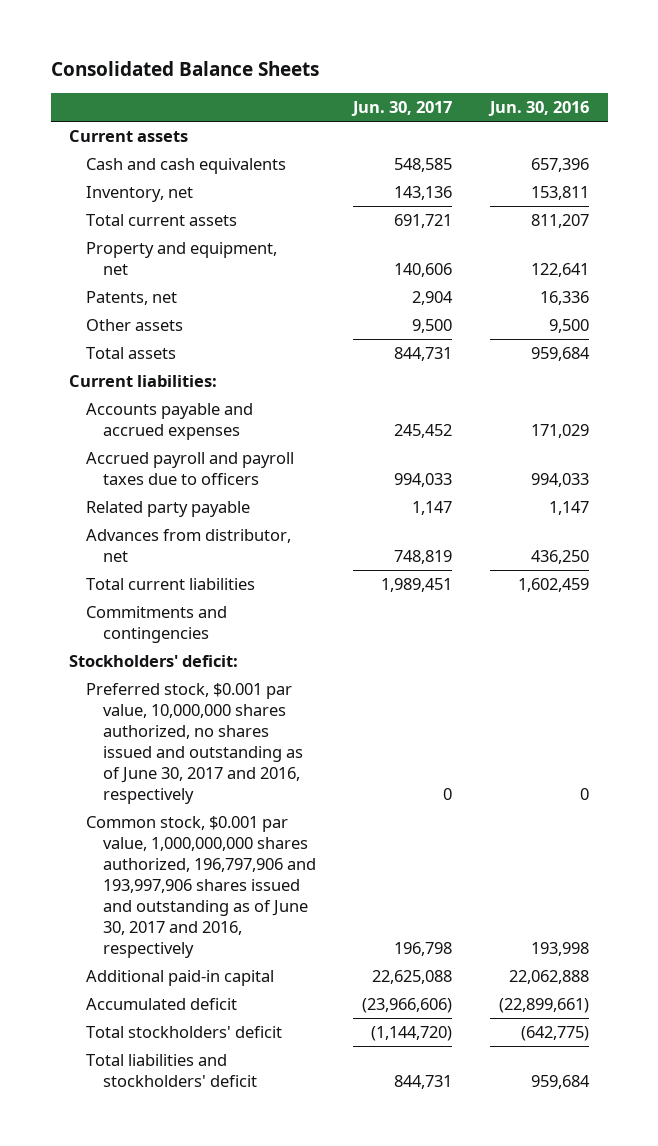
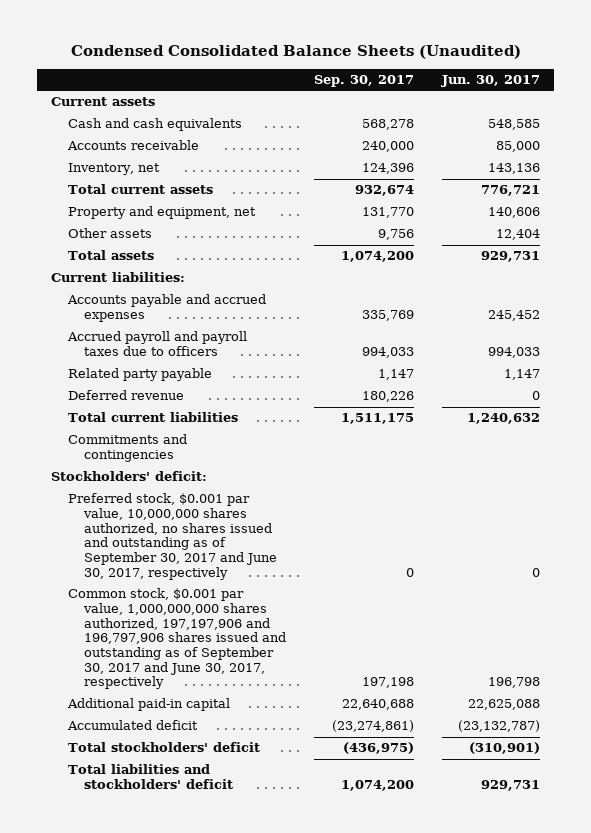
- Consolidated Balance Sheets
+ Condensed Consolidated Balance Sheets (Unaudited)
- | Jun. 30, 2017 | Jun. 30, 2016
+ | Sep. 30, 2017 | Jun. 30, 2017
+ Accounts receivable | 240,000 | 85,000
- Total current assets | 691,721 | 811,207
+ Total current assets | 932,674 | 776,721
- Patents, net | 2,904 | 16,336
- Other assets | 9,500 | 9,500
- Total assets | 844,731 | 959,684
+ Other assets | 9,756 | 12,404
+ Total assets | 1,074,200 | 929,731
- Advances from distributor, net | 748,819 | 436,250
- Total current liabilities | 1,989,451 | 1,602,459
+ Deferred revenue | 180,226 | 0
+ Total current liabilities | 1,511,175 | 1,240,632
- Preferred stock, $0.001 par value, 10,000,000 shares authorized, no shares issued and outstanding as of June 30, 2017 and 2016, respectively | 0 | 0
- Common stock, $0.001 par value, 1,000,000,000 shares authorized, 196,797,906 and 193,997,906 shares issued and outstanding as of June 30, 2017 and 2016, respectively | 196,798 | 193,998
+ Preferred stock, $0.001 par value, 10,000,000 shares authorized, no shares issued and outstanding as of September 30, 2017 and June 30, 2017, respectively | 0 | 0
+ Common stock, $0.001 par value, 1,000,000,000 shares authorized, 197,197,906 and 196,797,906 shares issued and outstanding as of September 30, 2017 and June 30, 2017, respectively | 197,198 | 196,798
- Accumulated deficit | (23,966,606) | (22,899,661)
- Total stockholders' deficit | (1,144,720) | (642,775)
- Total liabilities and stockholders' deficit | 844,731 | 959,684
+ Accumulated deficit | (23,274,861) | (23,132,787)
+ Total stockholders' deficit | (436,975) | (310,901)
+ Total liabilities and stockholders' deficit | 1,074,200 | 929,731

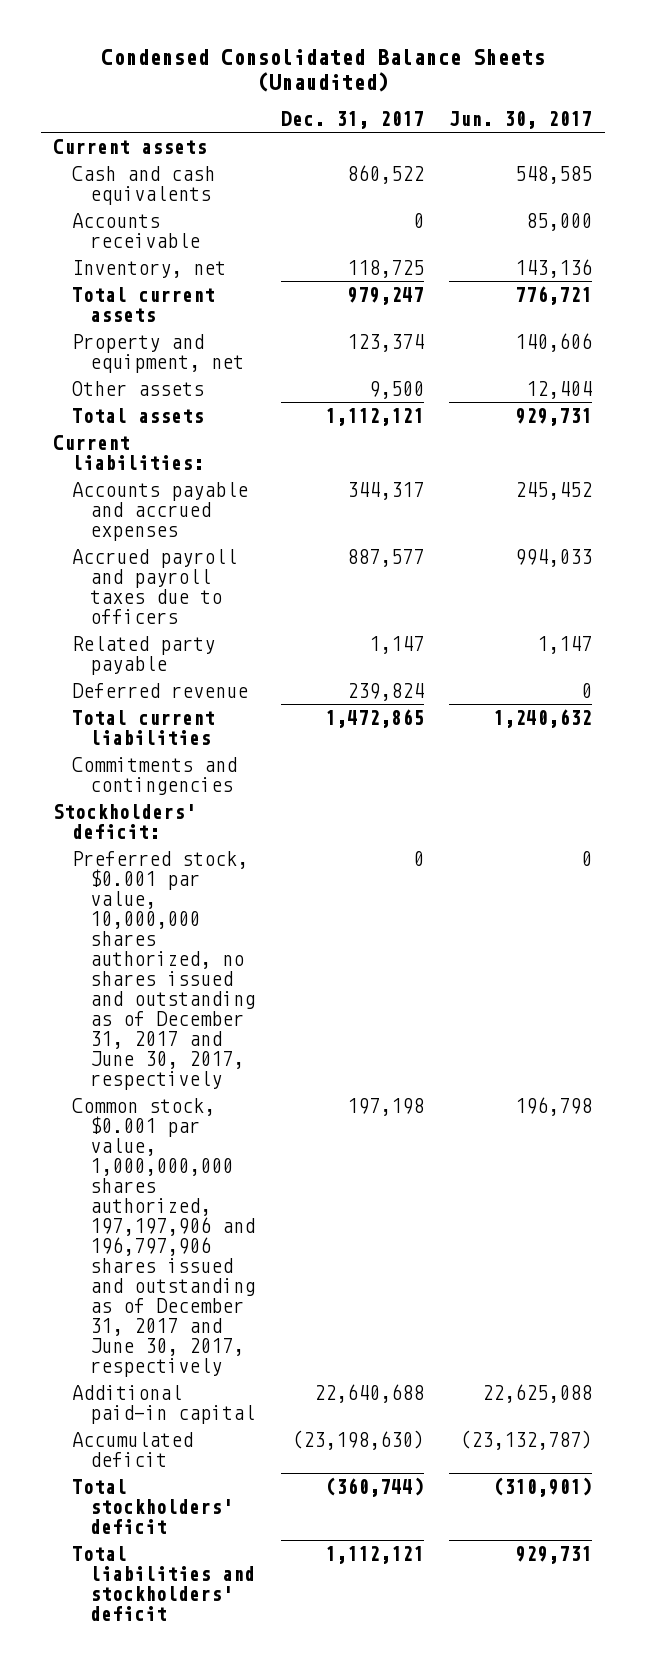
- | Sep. 30, 2017 | Jun. 30, 2017
+ | Dec. 31, 2017 | Jun. 30, 2017
- Preferred stock, $0.001 par value, 10,000,000 shares authorized, no shares issued and outstanding as of September 30, 2017 and June 30, 2017, respectively | 0 | 0
- Common stock, $0.001 par value, 1,000,000,000 shares authorized, 197,197,906 and 196,797,906 shares issued and outstanding as of September 30, 2017 and June 30, 2017, respectively | 197,198 | 196,798
+ Preferred stock, $0.001 par value, 10,000,000 shares authorized, no shares issued and outstanding as of December 31, 2017 and June 30, 2017, respectively | 0 | 0
+ Common stock, $0.001 par value, 1,000,000,000 shares authorized, 197,197,906 and 196,797,906 shares issued and outstanding as of December 31, 2017 and June 30, 2017, respectively | 197,198 | 196,798

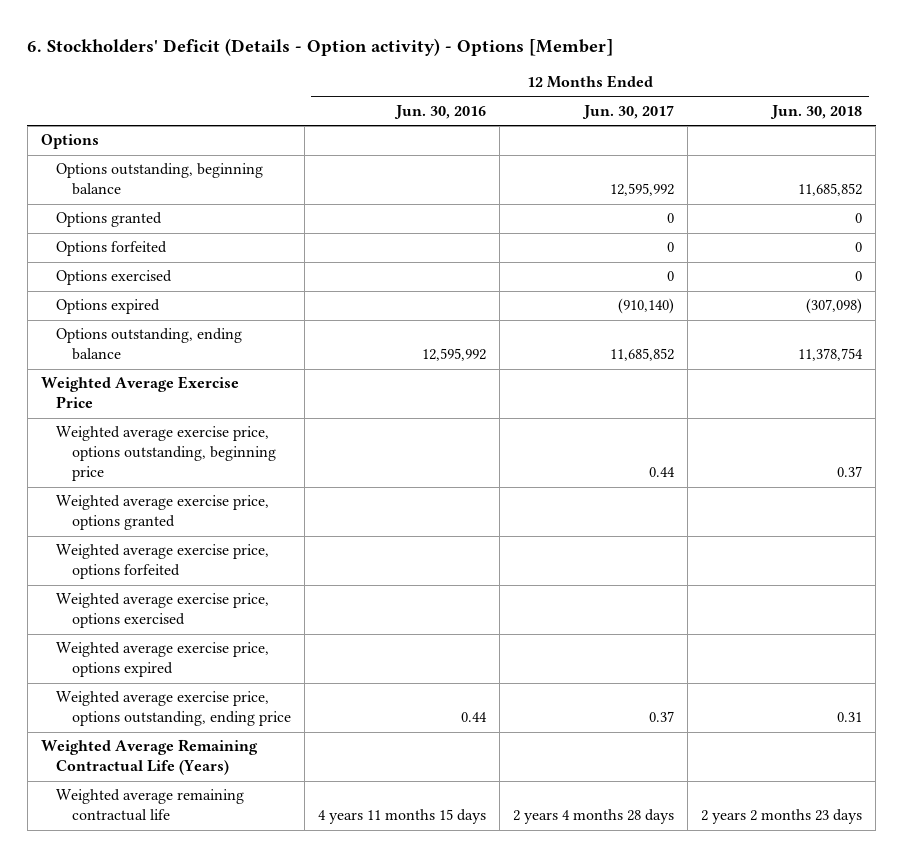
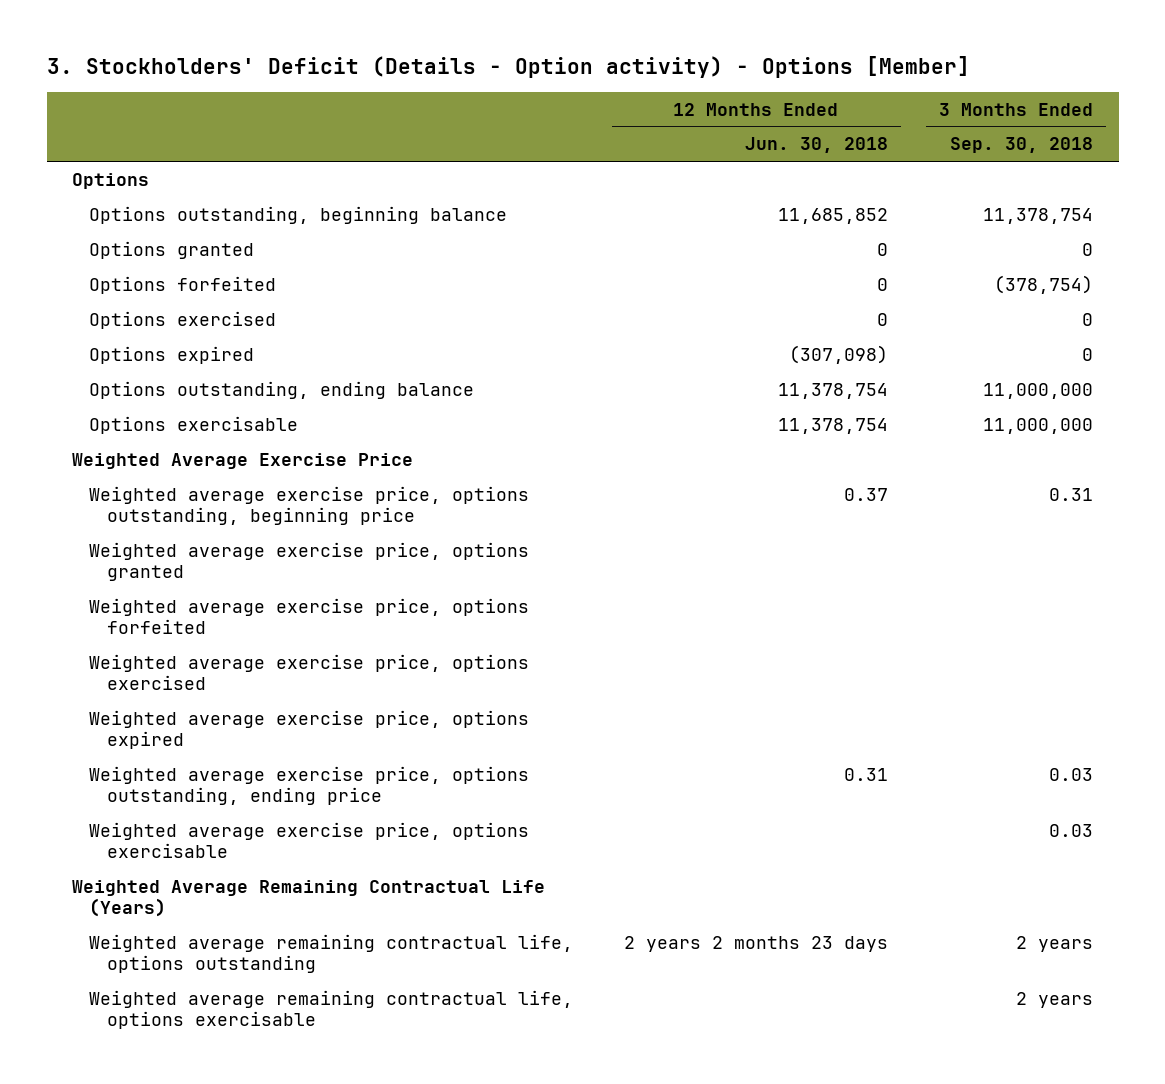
- 6. Stockholders' Deficit (Details - Option activity) - Options [Member]
+ 3. Stockholders' Deficit (Details - Option activity) - Options [Member]
- | 12 Months Ended Jun. 30, 2016 | 12 Months Ended Jun. 30, 2017 | 12 Months Ended Jun. 30, 2018
+ | 12 Months Ended Jun. 30, 2018 | 3 Months Ended Sep. 30, 2018
+ Options exercisable | 11,378,754 | 11,000,000
+ Weighted average exercise price, options exercisable | | 0.03
- Weighted average remaining contractual life | 4 years 11 months 15 days | 2 years 4 months 28 days | 2 years 2 months 23 days
+ Weighted average remaining contractual life, options outstanding | 2 years 2 months 23 days | 2 years
+ Weighted average remaining contractual life, options exercisable | | 2 years

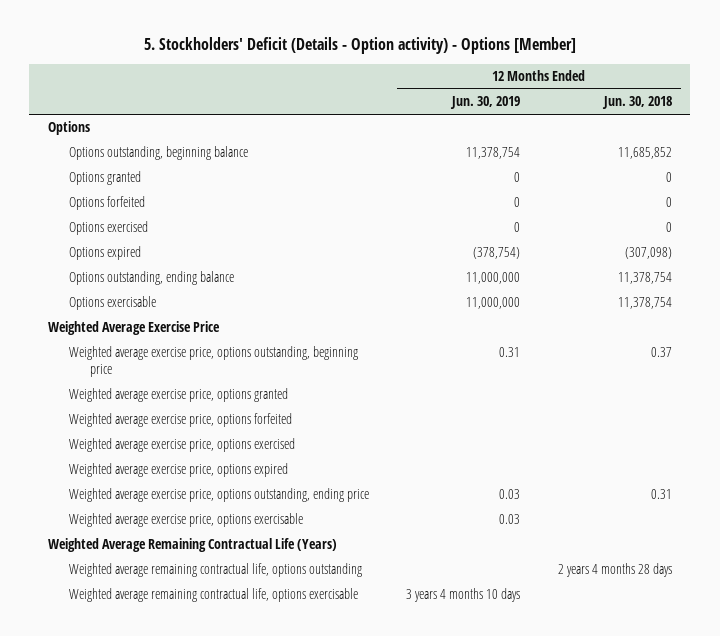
- 3. Stockholders' Deficit (Details - Option activity) - Options [Member]
+ 5. Stockholders' Deficit (Details - Option activity) - Options [Member]
- | 12 Months Ended Jun. 30, 2018 | 3 Months Ended Sep. 30, 2018
+ | 12 Months Ended Jun. 30, 2019 | 12 Months Ended Jun. 30, 2018
- Weighted average remaining contractual life, options outstanding | 2 years 2 months 23 days | 2 years
+ Weighted average remaining contractual life, options outstanding | | 2 years 4 months 28 days

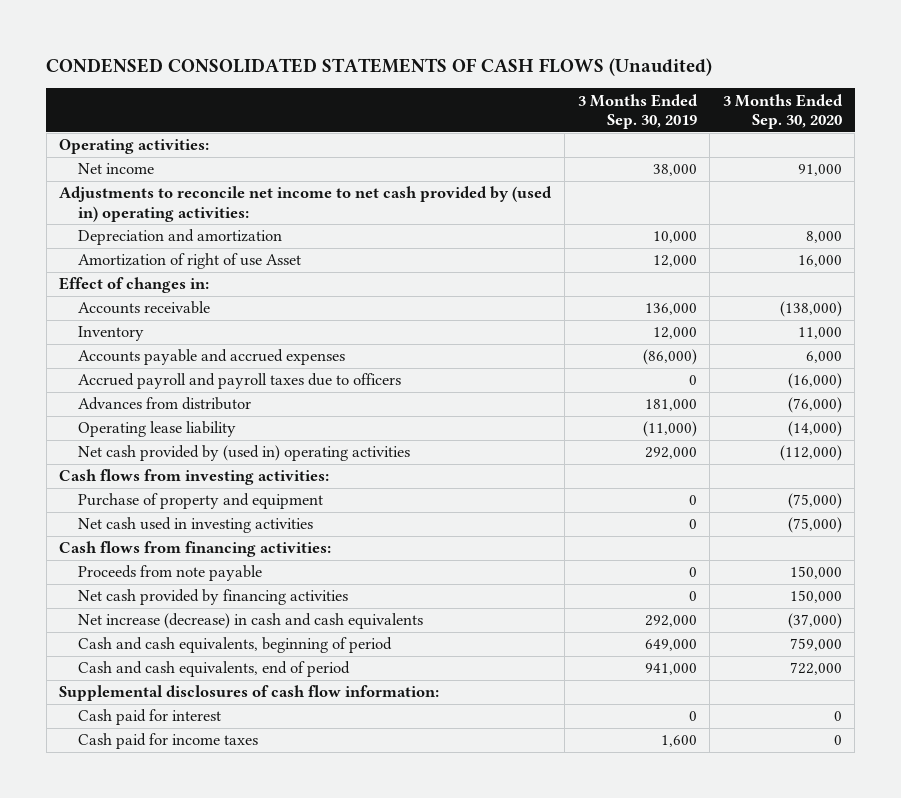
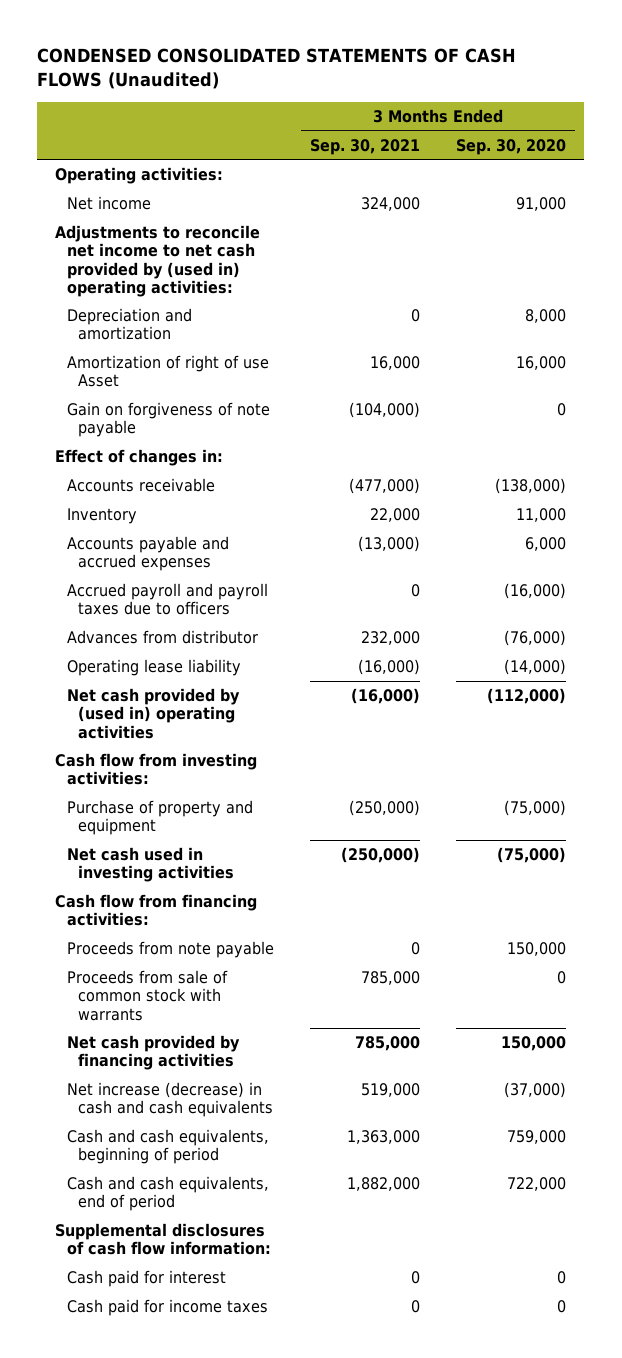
- | 3 Months Ended Sep. 30, 2019 | 3 Months Ended Sep. 30, 2020
+ | 3 Months Ended Sep. 30, 2021 | 3 Months Ended Sep. 30, 2020
+ Gain on forgiveness of note payable | (104,000) | 0
- Cash flows from investing activities:
+ Cash flow from investing activities:
- Cash flows from financing activities:
+ Cash flow from financing activities:
+ Proceeds from sale of common stock with warrants | 785,000 | 0

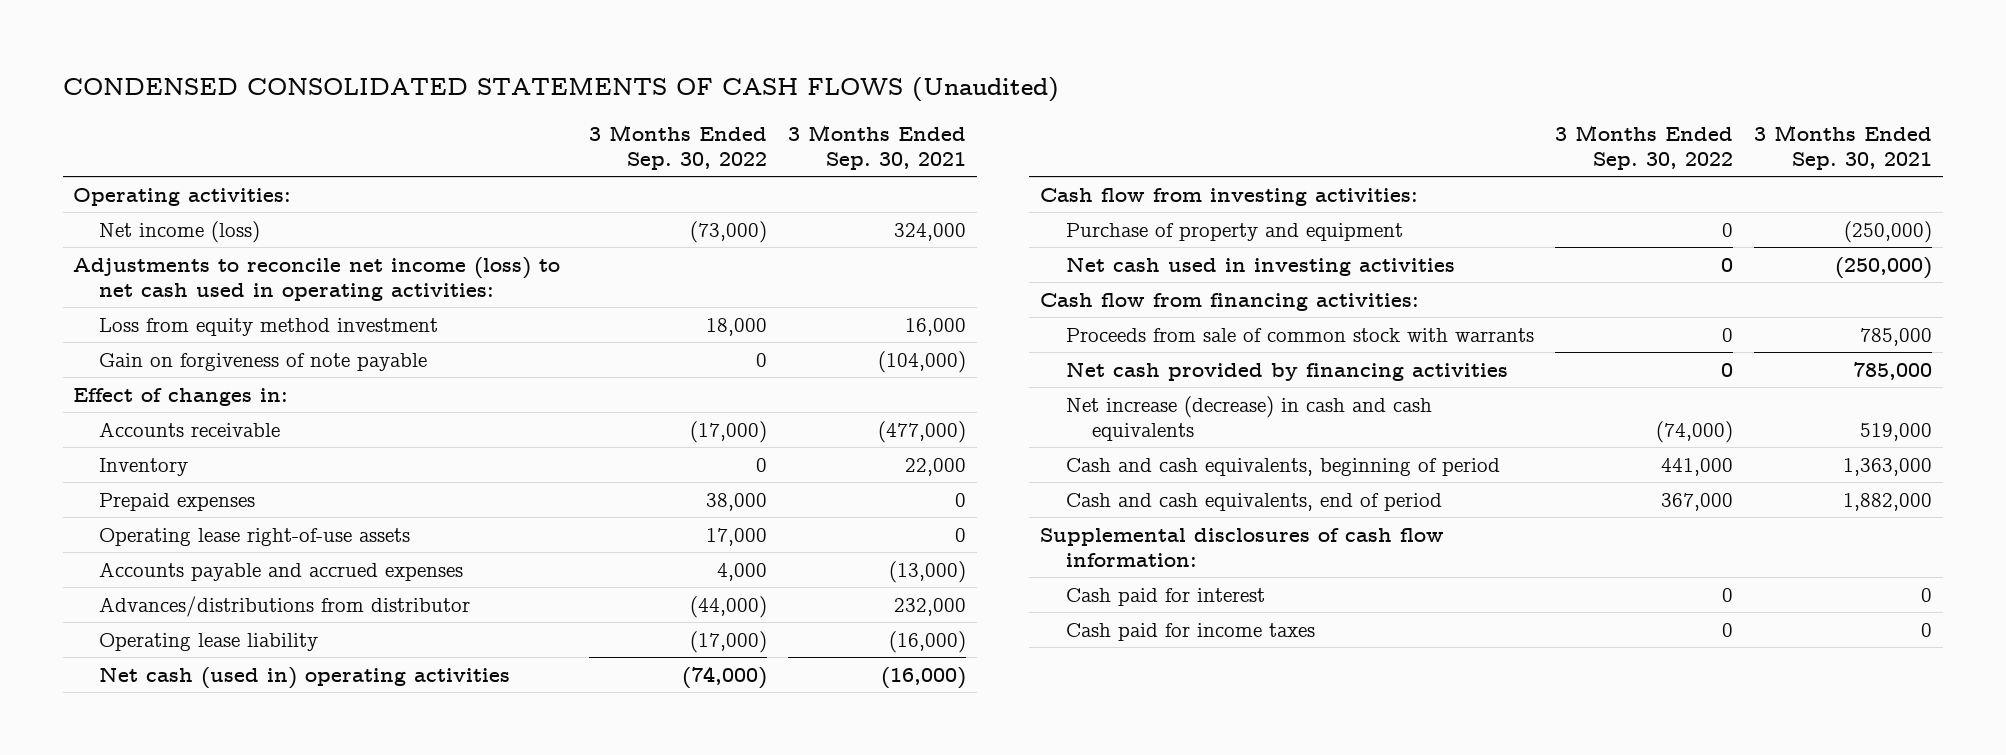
- | 3 Months Ended Sep. 30, 2021 | 3 Months Ended Sep. 30, 2020
+ | 3 Months Ended Sep. 30, 2022 | 3 Months Ended Sep. 30, 2021
- Net income | 324,000 | 91,000
- Adjustments to reconcile net income to net cash provided by (used in) operating activities:
- Depreciation and amortization | 0 | 8,000
- Amortization of right of use Asset | 16,000 | 16,000
+ Net income (loss) | (73,000) | 324,000
+ Adjustments to reconcile net income (loss) to net cash used in operating activities:
+ Loss from equity method investment | 18,000 | 16,000
+ Prepaid expenses | 38,000 | 0
+ Operating lease right-of-use assets | 17,000 | 0
- Accrued payroll and payroll taxes due to officers | 0 | (16,000)
- Advances from distributor | 232,000 | (76,000)
+ Advances/distributions from distributor | (44,000) | 232,000
- Net cash provided by (used in) operating activities | (16,000) | (112,000)
+ Net cash (used in) operating activities | (74,000) | (16,000)
- Proceeds from note payable | 0 | 150,000

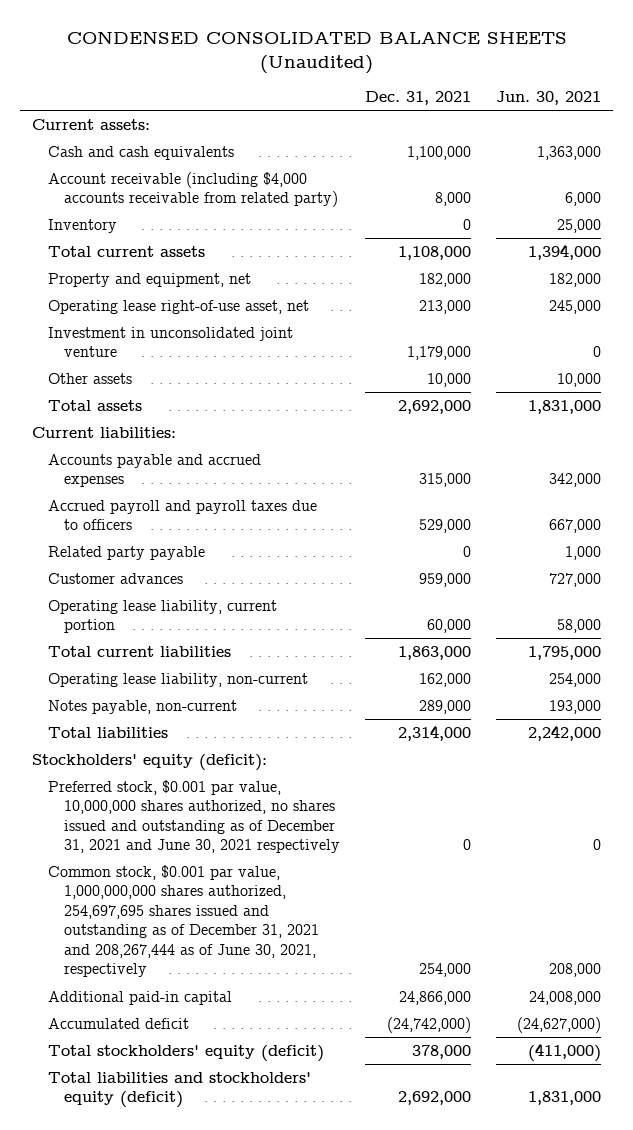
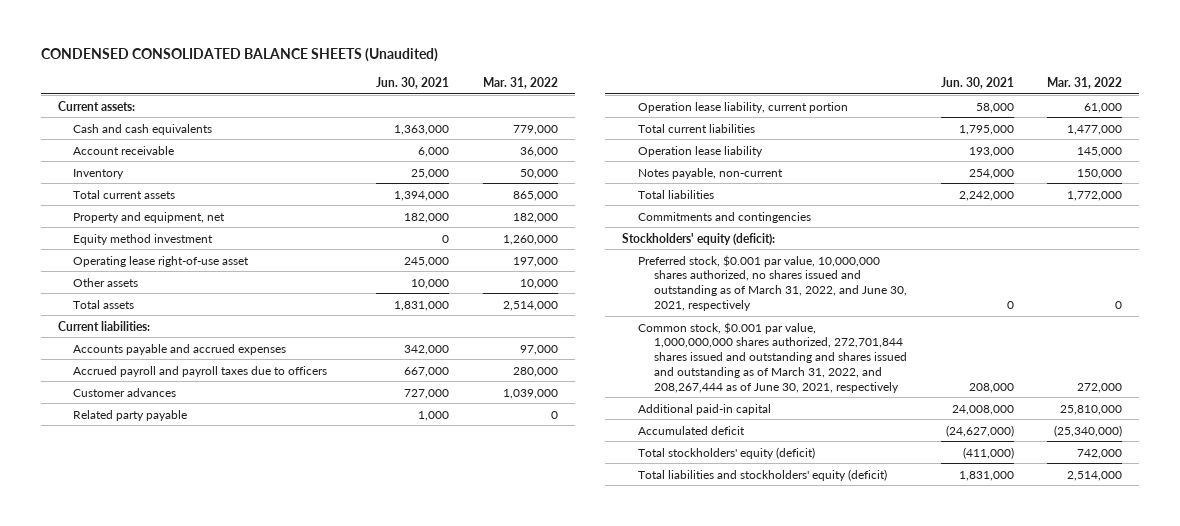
- | Dec. 31, 2021 | Jun. 30, 2021
+ | Jun. 30, 2021 | Mar. 31, 2022
- Account receivable (including $4,000 accounts receivable from related party) | 8,000 | 6,000
+ Account receivable | 6,000 | 36,000
- Operating lease right-of-use asset, net | 213,000 | 245,000
- Investment in unconsolidated joint venture | 1,179,000 | 0
+ Equity method investment | 0 | 1,260,000
+ Operating lease right-of-use asset | 245,000 | 197,000
- Operating lease liability, current portion | 60,000 | 58,000
moved down: Related party payable | 1,000 | 0
+ Operation lease liability, current portion | 58,000 | 61,000
- Operating lease liability, non-current | 162,000 | 254,000
- Notes payable, non-current | 289,000 | 193,000
+ Operation lease liability | 193,000 | 145,000
+ Notes payable, non-current | 254,000 | 150,000
+ Commitments and contingencies
- Preferred stock, $0.001 par value, 10,000,000 shares authorized, no shares issued and outstanding as of December 31, 2021 and June 30, 2021 respectively | 0 | 0
- Common stock, $0.001 par value, 1,000,000,000 shares authorized, 254,697,695 shares issued and outstanding as of December 31, 2021 and 208,267,444 as of June 30, 2021, respectively | 254,000 | 208,000
+ Preferred stock, $0.001 par value, 10,000,000 shares authorized, no shares issued and outstanding as of March 31, 2022, and June 30, 2021, respectively | 0 | 0
+ Common stock, $0.001 par value, 1,000,000,000 shares authorized, 272,701,844 shares issued and outstanding and shares issued and outstanding as of March 31, 2022, and 208,267,444 as of June 30, 2021, respectively | 208,000 | 272,000

